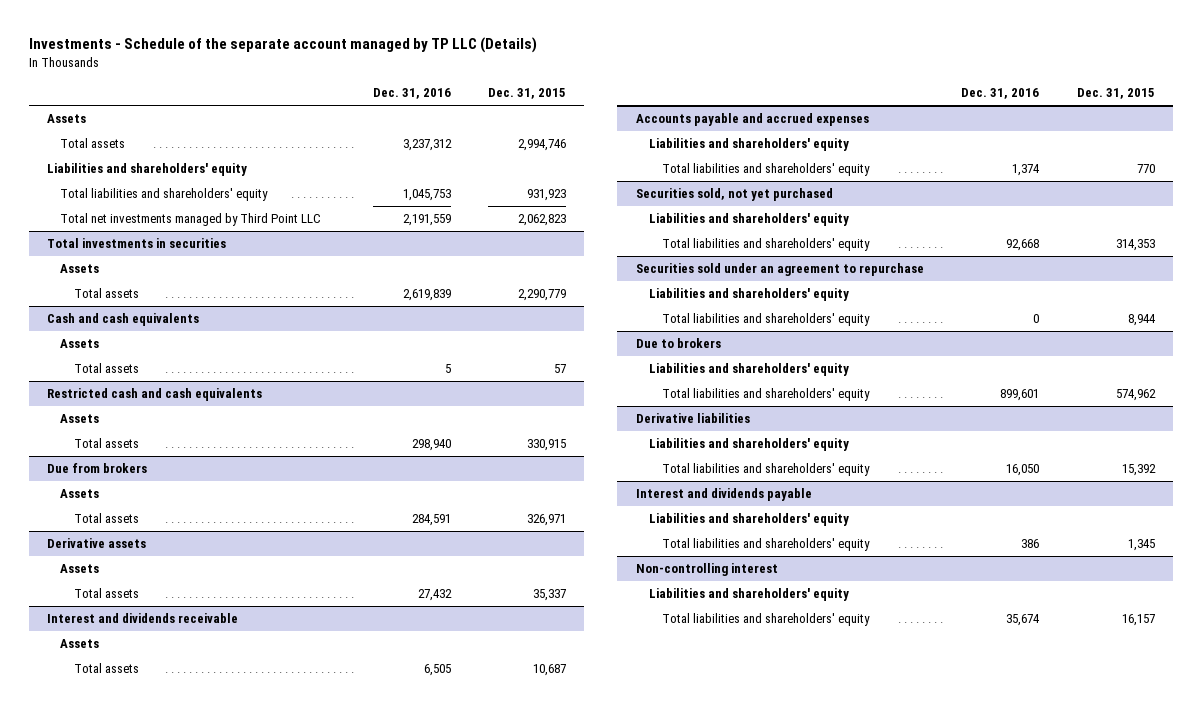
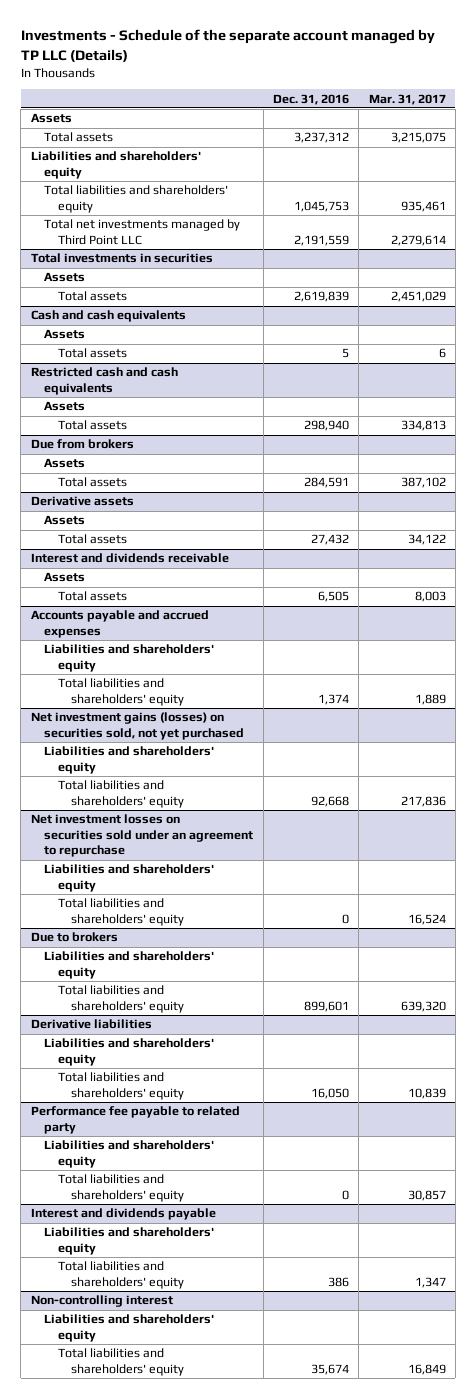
- | Dec. 31, 2016 | Dec. 31, 2015
+ | Dec. 31, 2016 | Mar. 31, 2017
- Securities sold, not yet purchased
+ Net investment gains (losses) on securities sold, not yet purchased
- Securities sold under an agreement to repurchase
+ Net investment losses on securities sold under an agreement to repurchase
+ Performance fee payable to related party
+ Liabilities and shareholders' equity
+ Total liabilities and shareholders' equity | 0 | 30,857

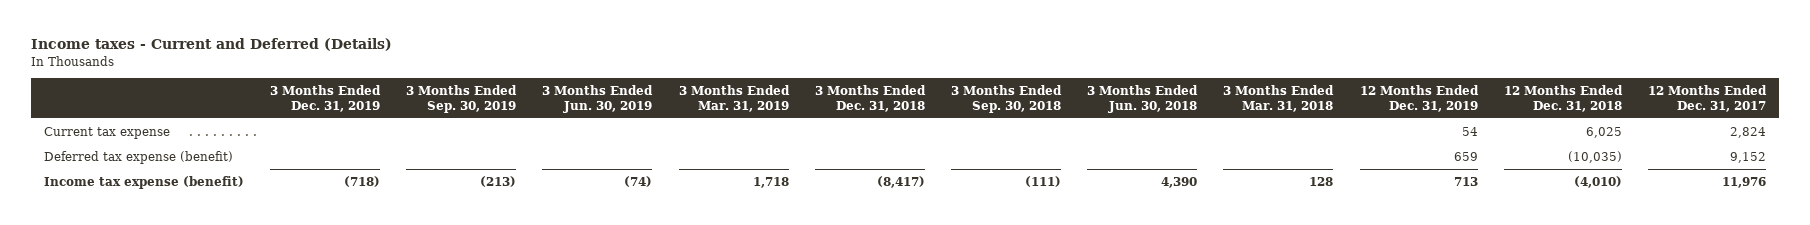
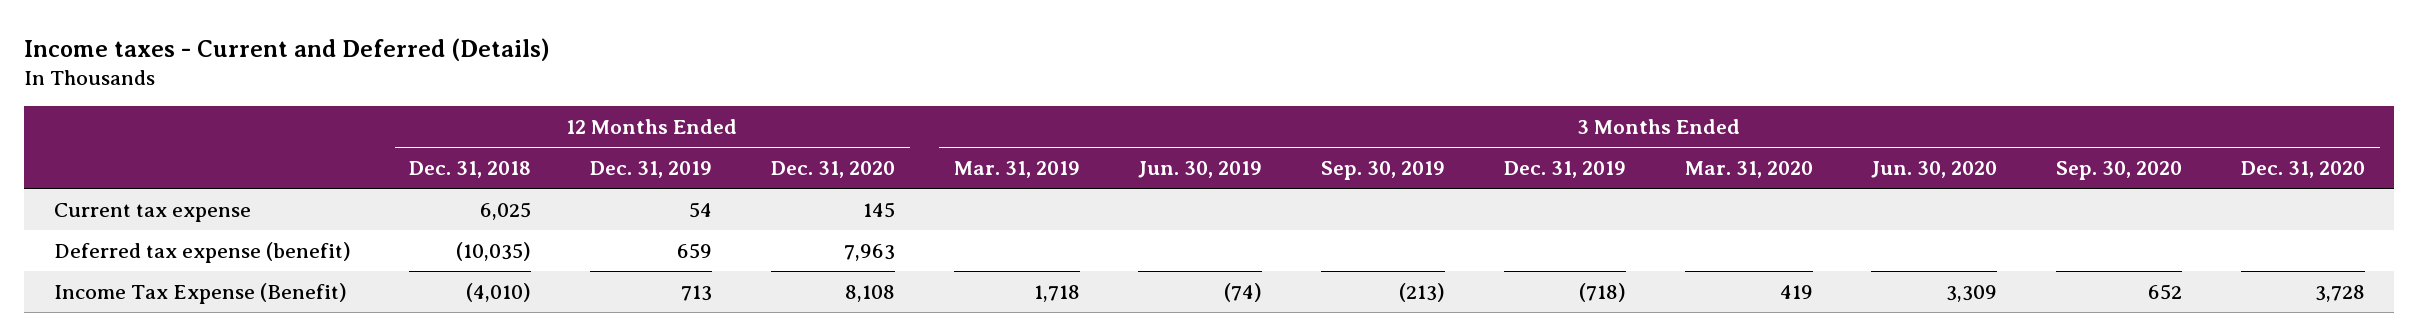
- | 3 Months Ended Dec. 31, 2019 | 3 Months Ended Sep. 30, 2019 | 3 Months Ended Jun. 30, 2019 | 3 Months Ended Mar. 31, 2019 | 3 Months Ended Dec. 31, 2018 | 3 Months Ended Sep. 30, 2018 | 3 Months Ended Jun. 30, 2018 | 3 Months Ended Mar. 31, 2018 | 12 Months Ended Dec. 31, 2019 | 12 Months Ended Dec. 31, 2018 | 12 Months Ended Dec. 31, 2017
+ | 12 Months Ended Dec. 31, 2018 | 12 Months Ended Dec. 31, 2019 | 12 Months Ended Dec. 31, 2020 | 3 Months Ended Mar. 31, 2019 | 3 Months Ended Jun. 30, 2019 | 3 Months Ended Sep. 30, 2019 | 3 Months Ended Dec. 31, 2019 | 3 Months Ended Mar. 31, 2020 | 3 Months Ended Jun. 30, 2020 | 3 Months Ended Sep. 30, 2020 | 3 Months Ended Dec. 31, 2020
- Income tax expense (benefit) | (718) | (213) | (74) | 1,718 | (8,417) | (111) | 4,390 | 128 | 713 | (4,010) | 11,976
+ Income Tax Expense (Benefit) | (4,010) | 713 | 8,108 | 1,718 | (74) | (213) | (718) | 419 | 3,309 | 652 | 3,728

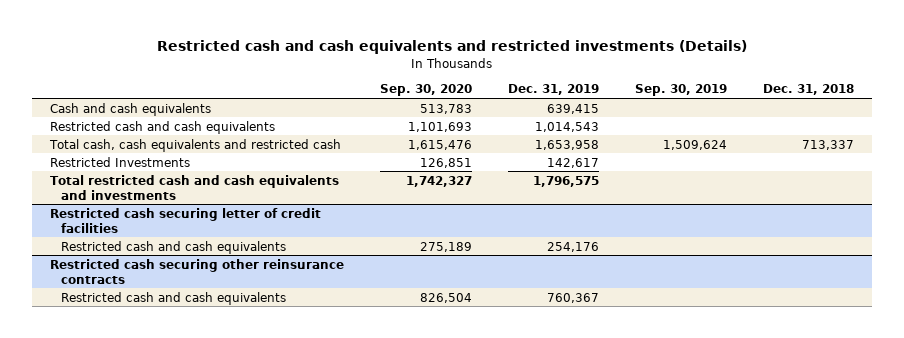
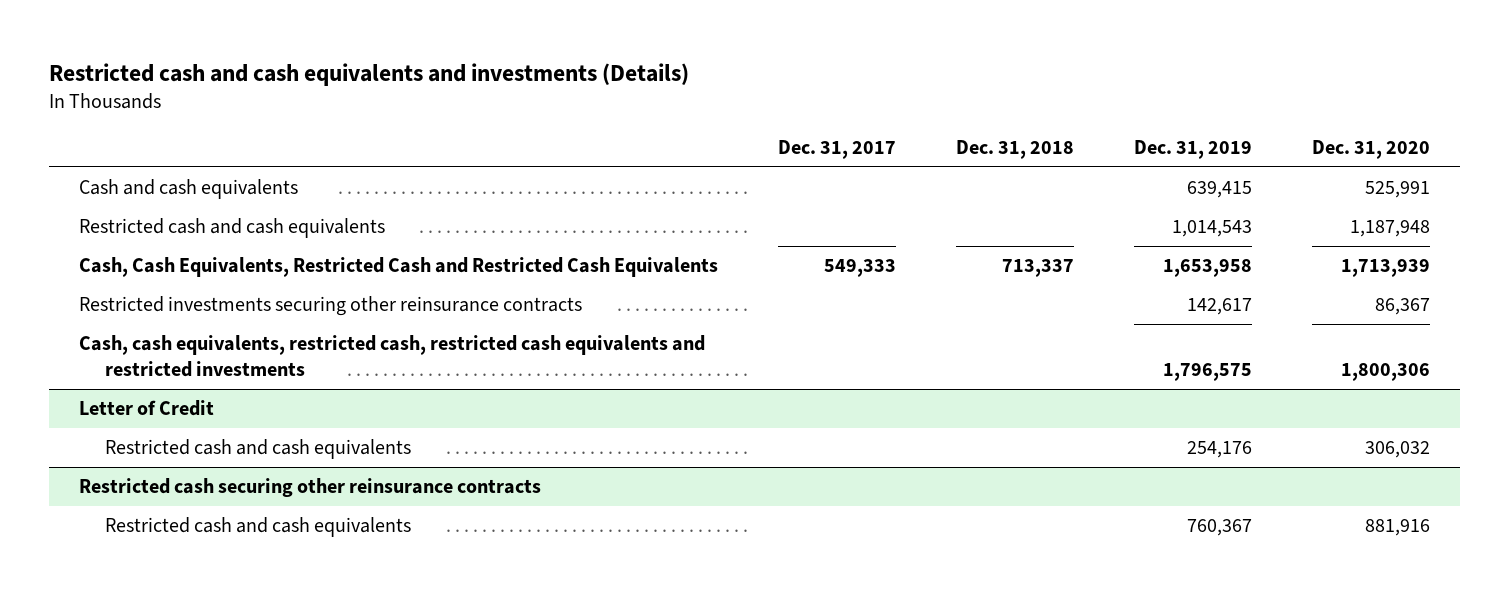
- Restricted cash and cash equivalents and restricted investments (Details)
+ Restricted cash and cash equivalents and investments (Details)
- | Sep. 30, 2020 | Dec. 31, 2019 | Sep. 30, 2019 | Dec. 31, 2018
+ | Dec. 31, 2017 | Dec. 31, 2018 | Dec. 31, 2019 | Dec. 31, 2020
- Total cash, cash equivalents and restricted cash | 1,615,476 | 1,653,958 | 1,509,624 | 713,337
- Restricted Investments | 126,851 | 142,617 | |
- Total restricted cash and cash equivalents and investments | 1,742,327 | 1,796,575 | |
- Restricted cash securing letter of credit facilities
+ Cash, Cash Equivalents, Restricted Cash and Restricted Cash Equivalents | 549,333 | 713,337 | 1,653,958 | 1,713,939
+ Restricted investments securing other reinsurance contracts | | | 142,617 | 86,367
+ Cash, cash equivalents, restricted cash, restricted cash equivalents and restricted investments | | | 1,796,575 | 1,800,306
+ Letter of Credit

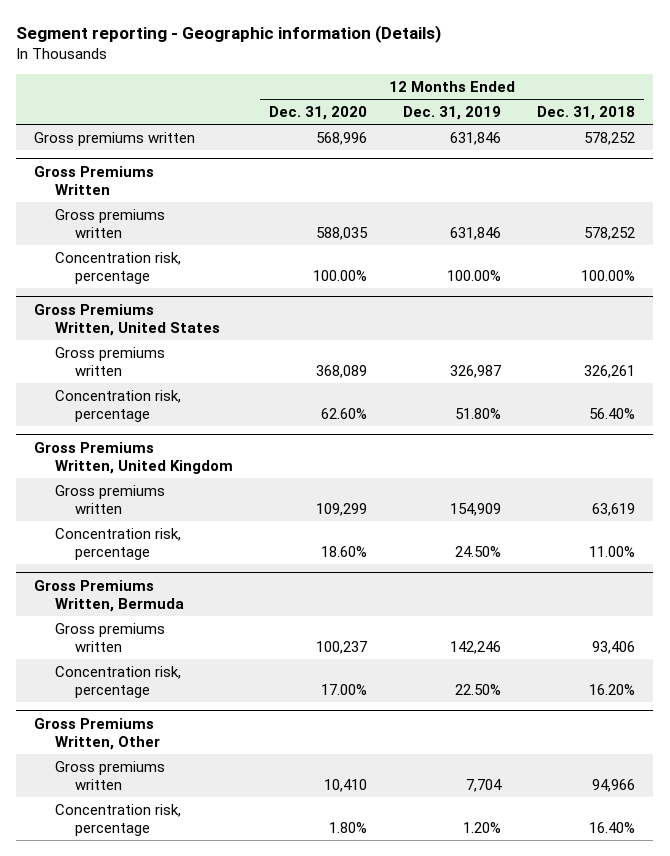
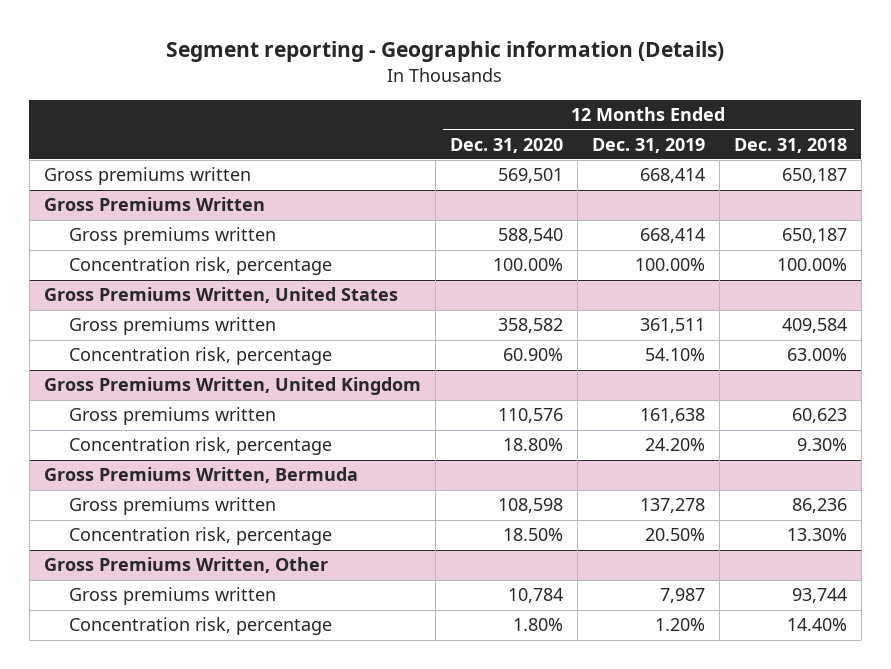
- Gross premiums written | 568,996 | 631,846 | 578,252
+ Gross premiums written | 569,501 | 668,414 | 650,187
@ Gross Premiums Written
- Gross premiums written | 588,035 | 631,846 | 578,252
+ Gross premiums written | 588,540 | 668,414 | 650,187
@ Gross Premiums Written, United States
- Gross premiums written | 368,089 | 326,987 | 326,261
- Concentration risk, percentage | 62.60% | 51.80% | 56.40%
+ Gross premiums written | 358,582 | 361,511 | 409,584
+ Concentration risk, percentage | 60.90% | 54.10% | 63.00%
@ Gross Premiums Written, United Kingdom
- Gross premiums written | 109,299 | 154,909 | 63,619
- Concentration risk, percentage | 18.60% | 24.50% | 11.00%
+ Gross premiums written | 110,576 | 161,638 | 60,623
+ Concentration risk, percentage | 18.80% | 24.20% | 9.30%
@ Gross Premiums Written, Bermuda
- Gross premiums written | 100,237 | 142,246 | 93,406
- Concentration risk, percentage | 17.00% | 22.50% | 16.20%
+ Gross premiums written | 108,598 | 137,278 | 86,236
+ Concentration risk, percentage | 18.50% | 20.50% | 13.30%
@ Gross Premiums Written, Other
- Gross premiums written | 10,410 | 7,704 | 94,966
- Concentration risk, percentage | 1.80% | 1.20% | 16.40%
+ Gross premiums written | 10,784 | 7,987 | 93,744
+ Concentration risk, percentage | 1.80% | 1.20% | 14.40%

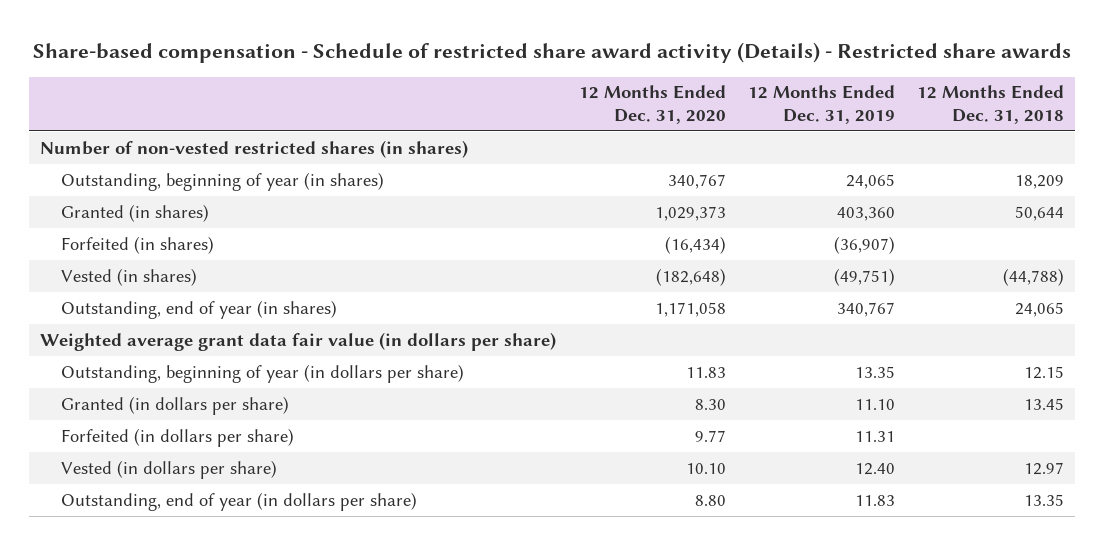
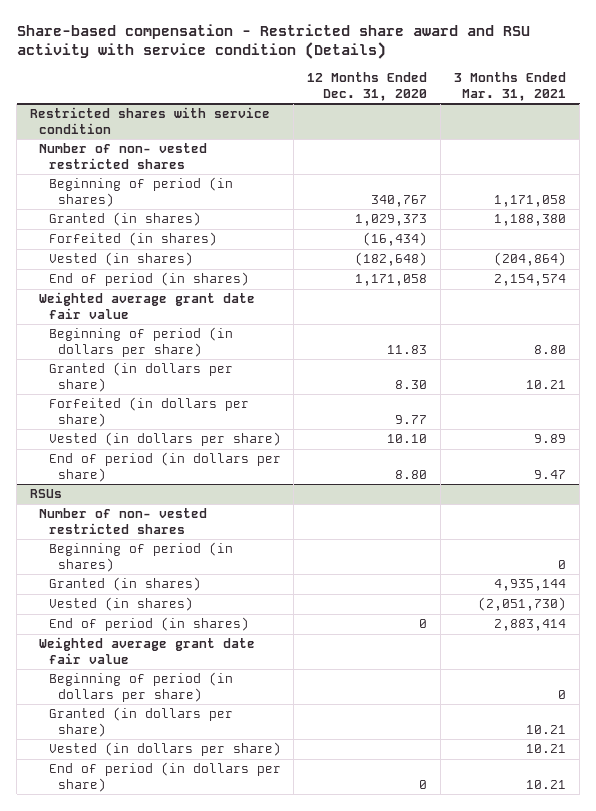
- Share-based compensation - Schedule of restricted share award activity (Details) - Restricted share awards
+ Share-based compensation - Restricted share award and RSU activity with service condition (Details)
- | 12 Months Ended Dec. 31, 2020 | 12 Months Ended Dec. 31, 2019 | 12 Months Ended Dec. 31, 2018
+ | 12 Months Ended Dec. 31, 2020 | 3 Months Ended Mar. 31, 2021
- Number of non-vested restricted shares (in shares)
- Outstanding, beginning of year (in shares) | 340,767 | 24,065 | 18,209
+ Restricted shares with service condition
+ Number of non- vested restricted shares
+ Beginning of period (in shares) | 340,767 | 1,171,058
- Outstanding, end of year (in shares) | 1,171,058 | 340,767 | 24,065
- Weighted average grant data fair value (in dollars per share)
- Outstanding, beginning of year (in dollars per share) | 11.83 | 13.35 | 12.15
+ End of period (in shares) | 1,171,058 | 2,154,574
+ Weighted average grant date fair value
+ Beginning of period (in dollars per share) | 11.83 | 8.80
- Outstanding, end of year (in dollars per share) | 8.80 | 11.83 | 13.35
+ End of period (in dollars per share) | 8.80 | 9.47
+ RSUs
+ Number of non- vested restricted shares
+ Beginning of period (in shares) | | 0
+ Granted (in shares) | | 4,935,144
+ Vested (in shares) | | (2,051,730)
+ End of period (in shares) | 0 | 2,883,414
+ Weighted average grant date fair value
+ Beginning of period (in dollars per share) | | 0
+ Granted (in dollars per share) | | 10.21
+ Vested (in dollars per share) | | 10.21
+ End of period (in dollars per share) | 0 | 10.21

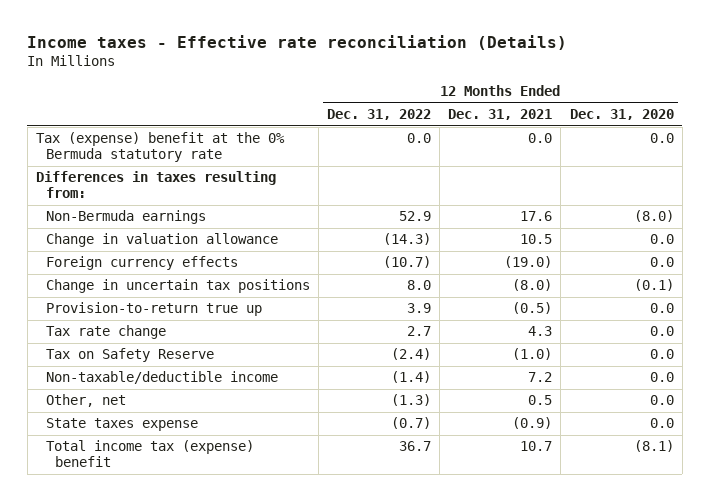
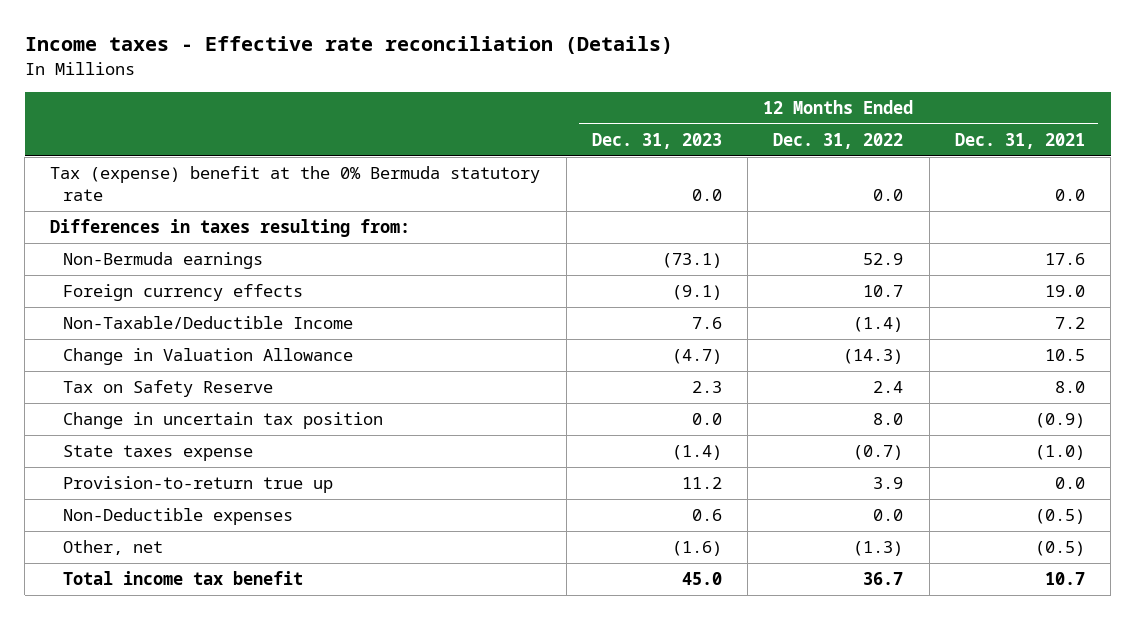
- | 12 Months Ended Dec. 31, 2022 | 12 Months Ended Dec. 31, 2021 | 12 Months Ended Dec. 31, 2020
+ | 12 Months Ended Dec. 31, 2023 | 12 Months Ended Dec. 31, 2022 | 12 Months Ended Dec. 31, 2021
- Change in valuation allowance | (14.3) | 10.5 | 0.0
- Foreign currency effects | (10.7) | (19.0) | 0.0
- Change in uncertain tax positions | 8.0 | (8.0) | (0.1)
- Provision-to-return true up | 3.9 | (0.5) | 0.0
- Tax rate change | 2.7 | 4.3 | 0.0
- Tax on Safety Reserve | (2.4) | (1.0) | 0.0
- Non-taxable/deductible income | (1.4) | 7.2 | 0.0
- Other, net | (1.3) | 0.5 | 0.0
- State taxes expense | (0.7) | (0.9) | 0.0
- Total income tax (expense) benefit | 36.7 | 10.7 | (8.1)
+ Foreign currency effects | (9.1) | 10.7 | 19.0
+ Non-Taxable/Deductible Income | 7.6 | (1.4) | 7.2
+ Change in Valuation Allowance | (4.7) | (14.3) | 10.5
+ Tax on Safety Reserve | 2.3 | 2.4 | 8.0
+ Change in uncertain tax position | 0.0 | 8.0 | (0.9)
+ State taxes expense | (1.4) | (0.7) | (1.0)
+ Provision-to-return true up | 11.2 | 3.9 | 0.0
+ Non-Deductible expenses | 0.6 | 0.0 | (0.5)
+ Other, net | (1.6) | (1.3) | (0.5)
+ Total income tax benefit | 45.0 | 36.7 | 10.7

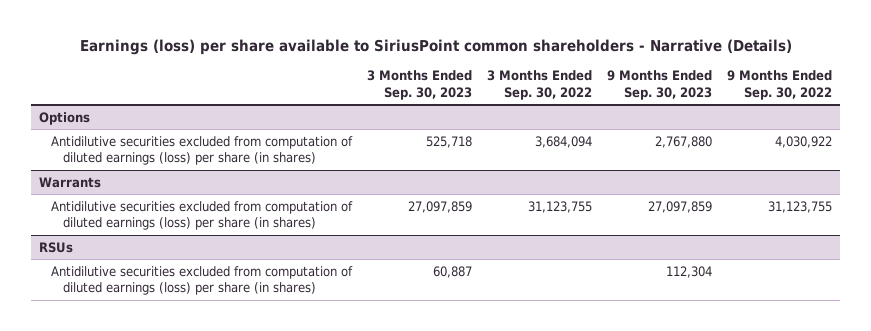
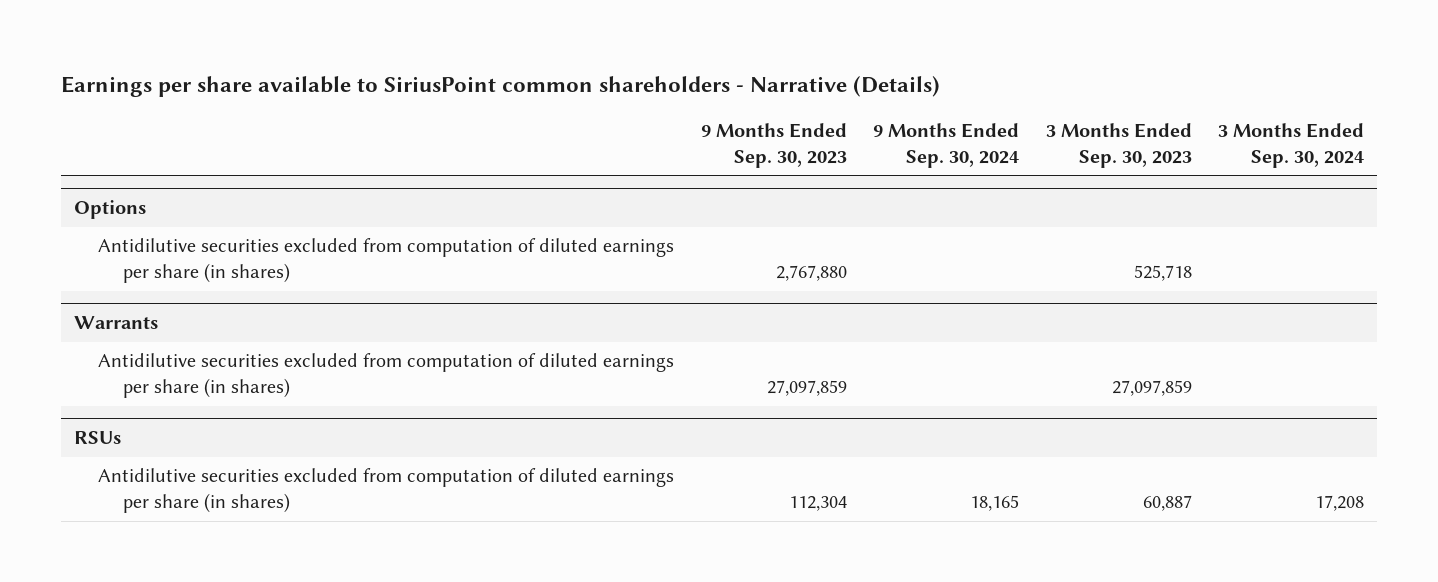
- Earnings (loss) per share available to SiriusPoint common shareholders - Narrative (Details)
+ Earnings per share available to SiriusPoint common shareholders - Narrative (Details)
- | 3 Months Ended Sep. 30, 2023 | 3 Months Ended Sep. 30, 2022 | 9 Months Ended Sep. 30, 2023 | 9 Months Ended Sep. 30, 2022
+ | 9 Months Ended Sep. 30, 2023 | 9 Months Ended Sep. 30, 2024 | 3 Months Ended Sep. 30, 2023 | 3 Months Ended Sep. 30, 2024
@ Options
- Antidilutive securities excluded from computation of diluted earnings (loss) per share (in shares) | 525,718 | 3,684,094 | 2,767,880 | 4,030,922
+ Antidilutive securities excluded from computation of diluted earnings per share (in shares) | 2,767,880 | | 525,718 |
@ Warrants
- Antidilutive securities excluded from computation of diluted earnings (loss) per share (in shares) | 27,097,859 | 31,123,755 | 27,097,859 | 31,123,755
+ Antidilutive securities excluded from computation of diluted earnings per share (in shares) | 27,097,859 | | 27,097,859 |
@ RSUs
- Antidilutive securities excluded from computation of diluted earnings (loss) per share (in shares) | 60,887 | | 112,304 |
+ Antidilutive securities excluded from computation of diluted earnings per share (in shares) | 112,304 | 18,165 | 60,887 | 17,208

